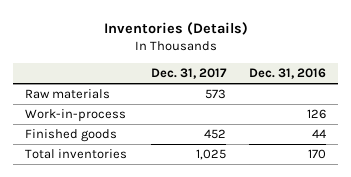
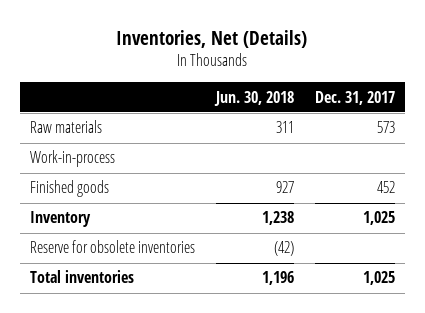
- Inventories (Details)
+ Inventories, Net (Details)
- | Dec. 31, 2017 | Dec. 31, 2016
+ | Jun. 30, 2018 | Dec. 31, 2017
+ Inventory | 1,238 | 1,025
+ Reserve for obsolete inventories | (42) |

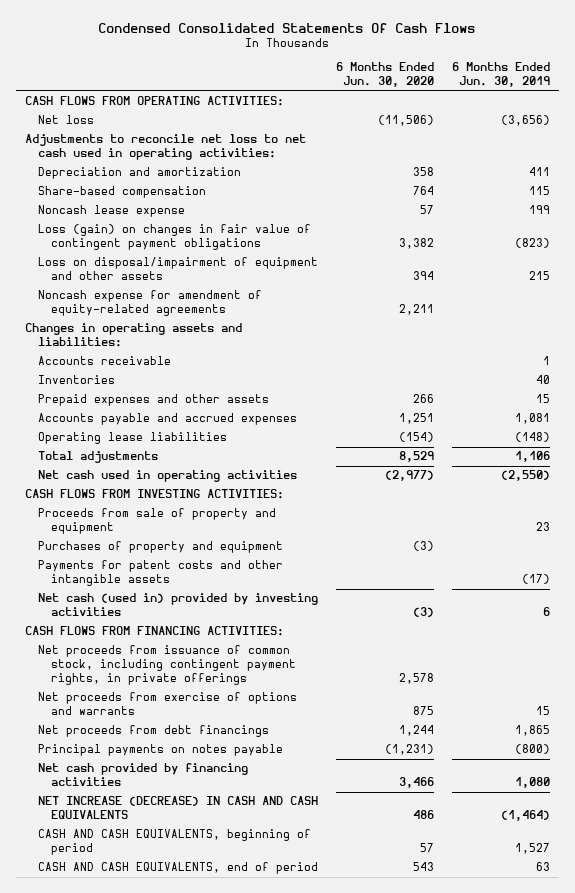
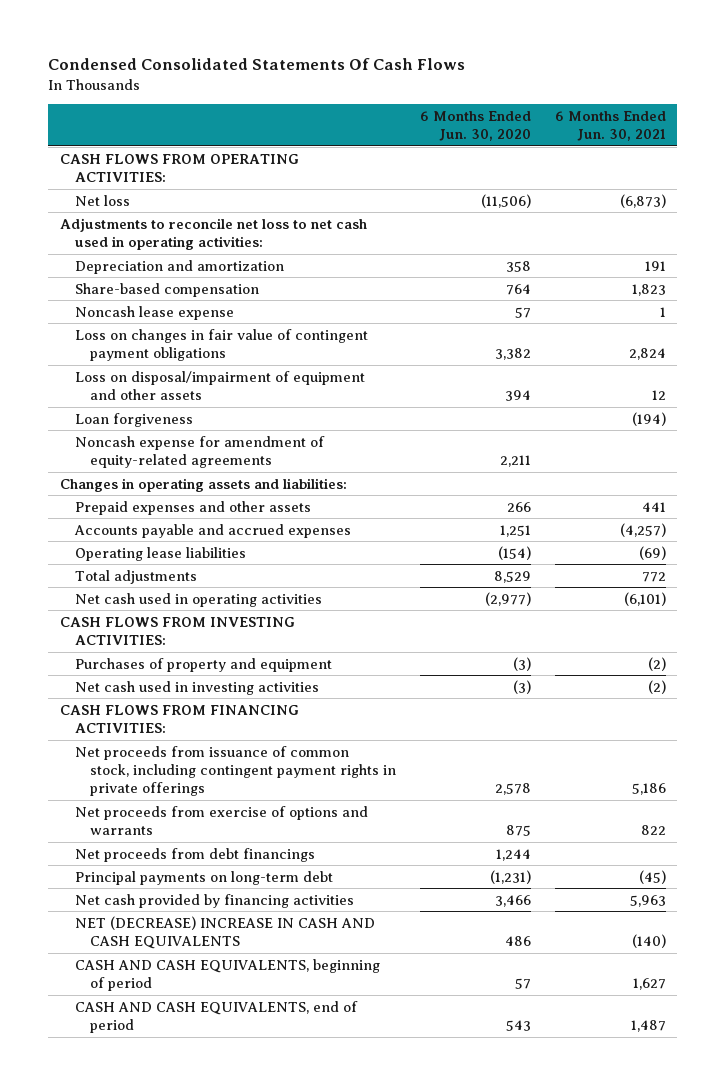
- | 6 Months Ended Jun. 30, 2020 | 6 Months Ended Jun. 30, 2019
+ | 6 Months Ended Jun. 30, 2020 | 6 Months Ended Jun. 30, 2021
- Loss (gain) on changes in fair value of contingent payment obligations | 3,382 | (823)
+ Loss on changes in fair value of contingent payment obligations | 3,382 | 2,824
+ Loan forgiveness | | (194)
- Accounts receivable | | 1
- Inventories | | 40
- Proceeds from sale of property and equipment | | 23
- Payments for patent costs and other intangible assets | | (17)
- Net cash (used in) provided by investing activities | (3) | 6
+ Net cash used in investing activities | (3) | (2)
- Net proceeds from issuance of common stock, including contingent payment rights, in private offerings | 2,578 |
+ Net proceeds from issuance of common stock, including contingent payment rights in private offerings | 2,578 | 5,186
- Principal payments on notes payable | (1,231) | (800)
+ Principal payments on long-term debt | (1,231) | (45)
- NET INCREASE (DECREASE) IN CASH AND CASH EQUIVALENTS | 486 | (1,464)
+ NET (DECREASE) INCREASE IN CASH AND CASH EQUIVALENTS | 486 | (140)

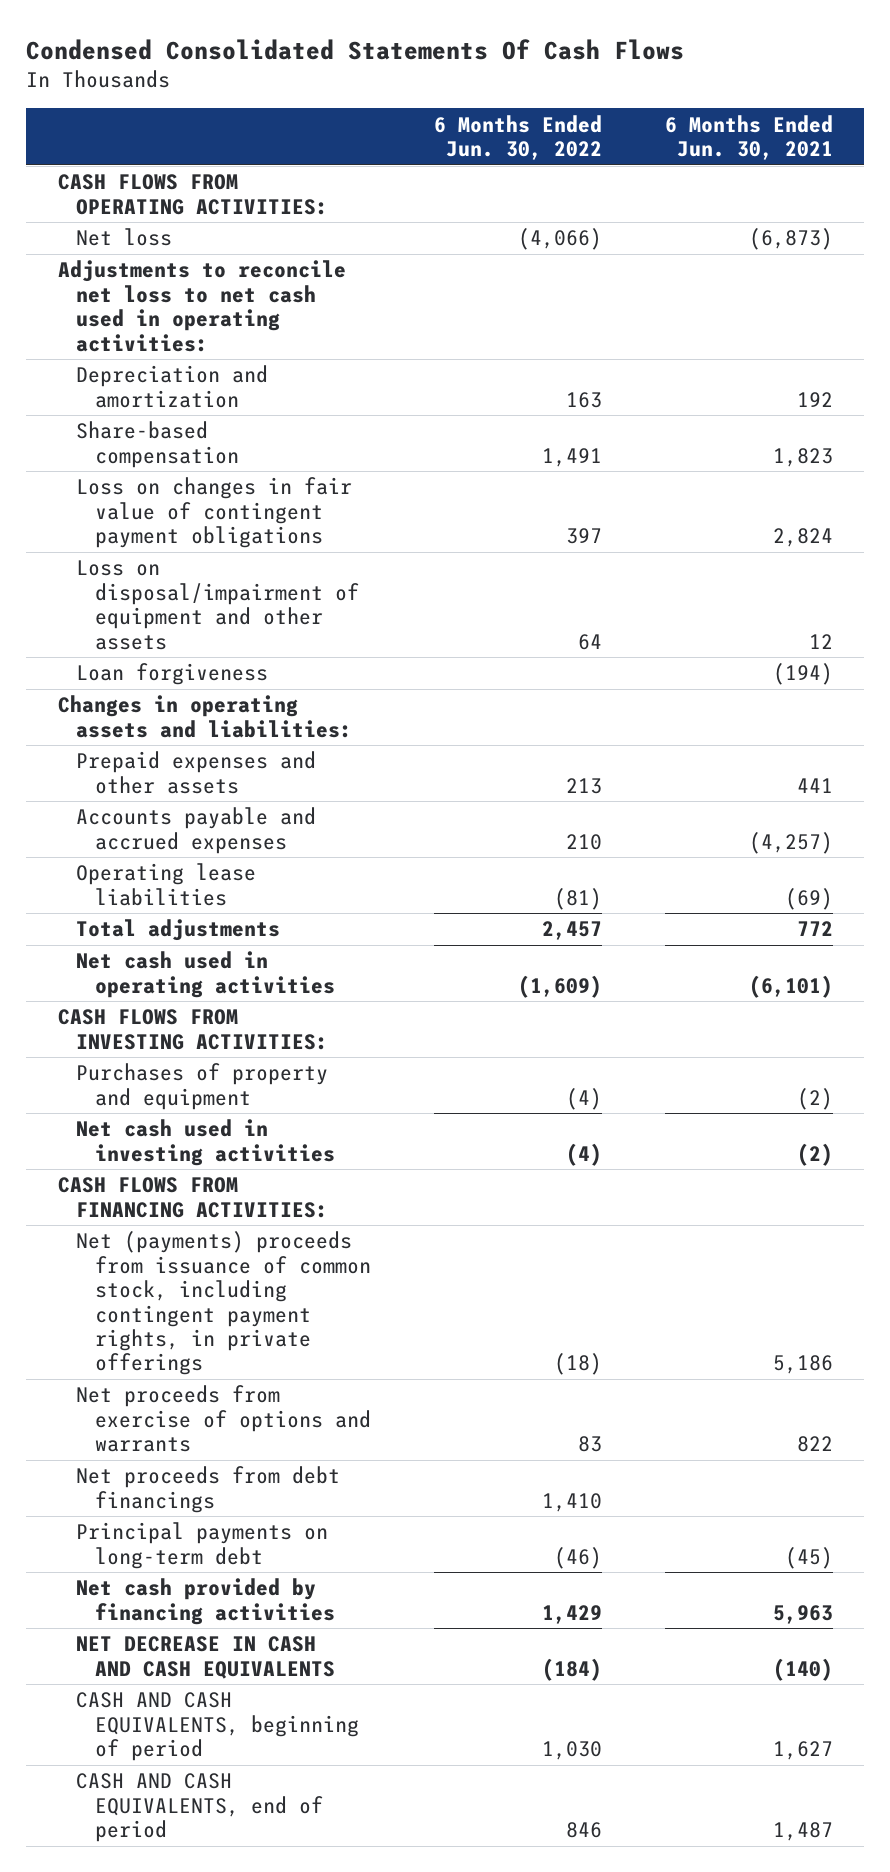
- | 6 Months Ended Jun. 30, 2020 | 6 Months Ended Jun. 30, 2021
+ | 6 Months Ended Jun. 30, 2022 | 6 Months Ended Jun. 30, 2021
- Depreciation and amortization | 358 | 191
+ Depreciation and amortization | 163 | 192
- Noncash lease expense | 57 | 1
- Noncash expense for amendment of equity-related agreements | 2,211 |
- Net proceeds from issuance of common stock, including contingent payment rights in private offerings | 2,578 | 5,186
+ Net (payments) proceeds from issuance of common stock, including contingent payment rights, in private offerings | (18) | 5,186
- NET (DECREASE) INCREASE IN CASH AND CASH EQUIVALENTS | 486 | (140)
+ NET DECREASE IN CASH AND CASH EQUIVALENTS | (184) | (140)

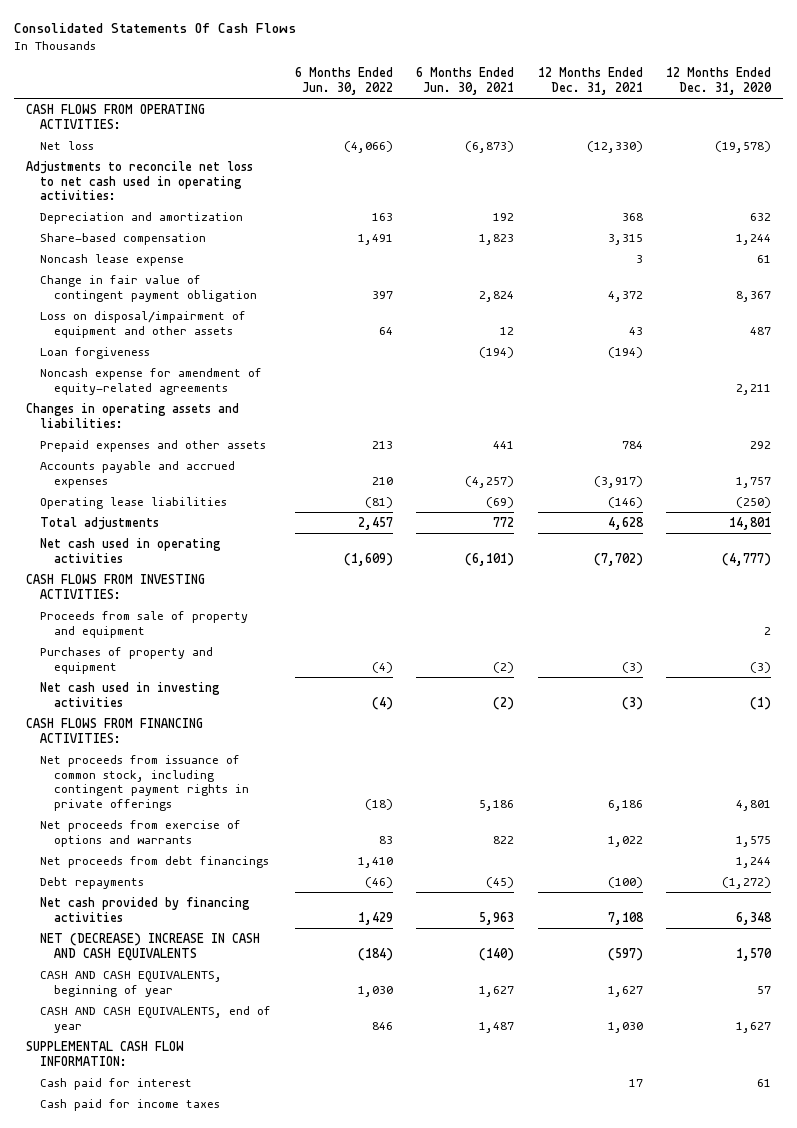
- Condensed Consolidated Statements Of Cash Flows
+ Consolidated Statements Of Cash Flows
- | 6 Months Ended Jun. 30, 2022 | 6 Months Ended Jun. 30, 2021
+ | 6 Months Ended Jun. 30, 2022 | 6 Months Ended Jun. 30, 2021 | 12 Months Ended Dec. 31, 2021 | 12 Months Ended Dec. 31, 2020
- Loss on changes in fair value of contingent payment obligations | 397 | 2,824
+ Noncash lease expense | | | 3 | 61
+ Change in fair value of contingent payment obligation | 397 | 2,824 | 4,372 | 8,367
+ Noncash expense for amendment of equity-related agreements | | | | 2,211
+ Proceeds from sale of property and equipment | | | | 2
- Net (payments) proceeds from issuance of common stock, including contingent payment rights, in private offerings | (18) | 5,186
+ Net proceeds from issuance of common stock, including contingent payment rights in private offerings | (18) | 5,186 | 6,186 | 4,801
- Principal payments on long-term debt | (46) | (45)
+ Debt repayments | (46) | (45) | (100) | (1,272)
- NET DECREASE IN CASH AND CASH EQUIVALENTS | (184) | (140)
- CASH AND CASH EQUIVALENTS, beginning of period | 1,030 | 1,627
- CASH AND CASH EQUIVALENTS, end of period | 846 | 1,487
+ NET (DECREASE) INCREASE IN CASH AND CASH EQUIVALENTS | (184) | (140) | (597) | 1,570
+ CASH AND CASH EQUIVALENTS, beginning of year | 1,030 | 1,627 | 1,627 | 57
+ CASH AND CASH EQUIVALENTS, end of year | 846 | 1,487 | 1,030 | 1,627
+ SUPPLEMENTAL CASH FLOW INFORMATION:
+ Cash paid for interest | | | 17 | 61
+ Cash paid for income taxes

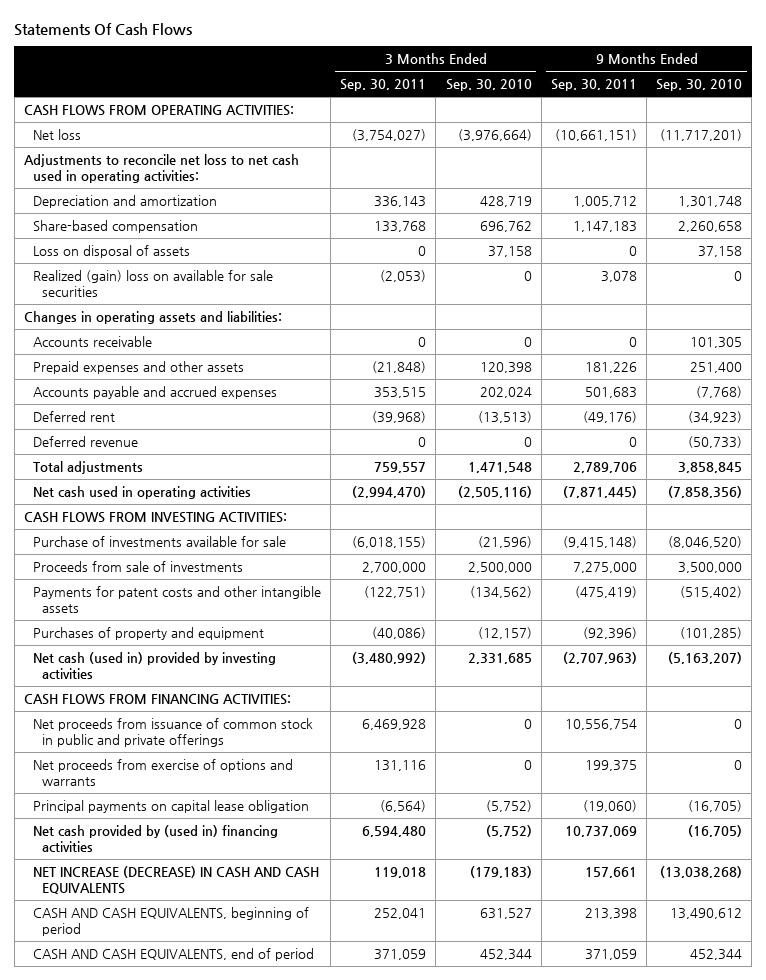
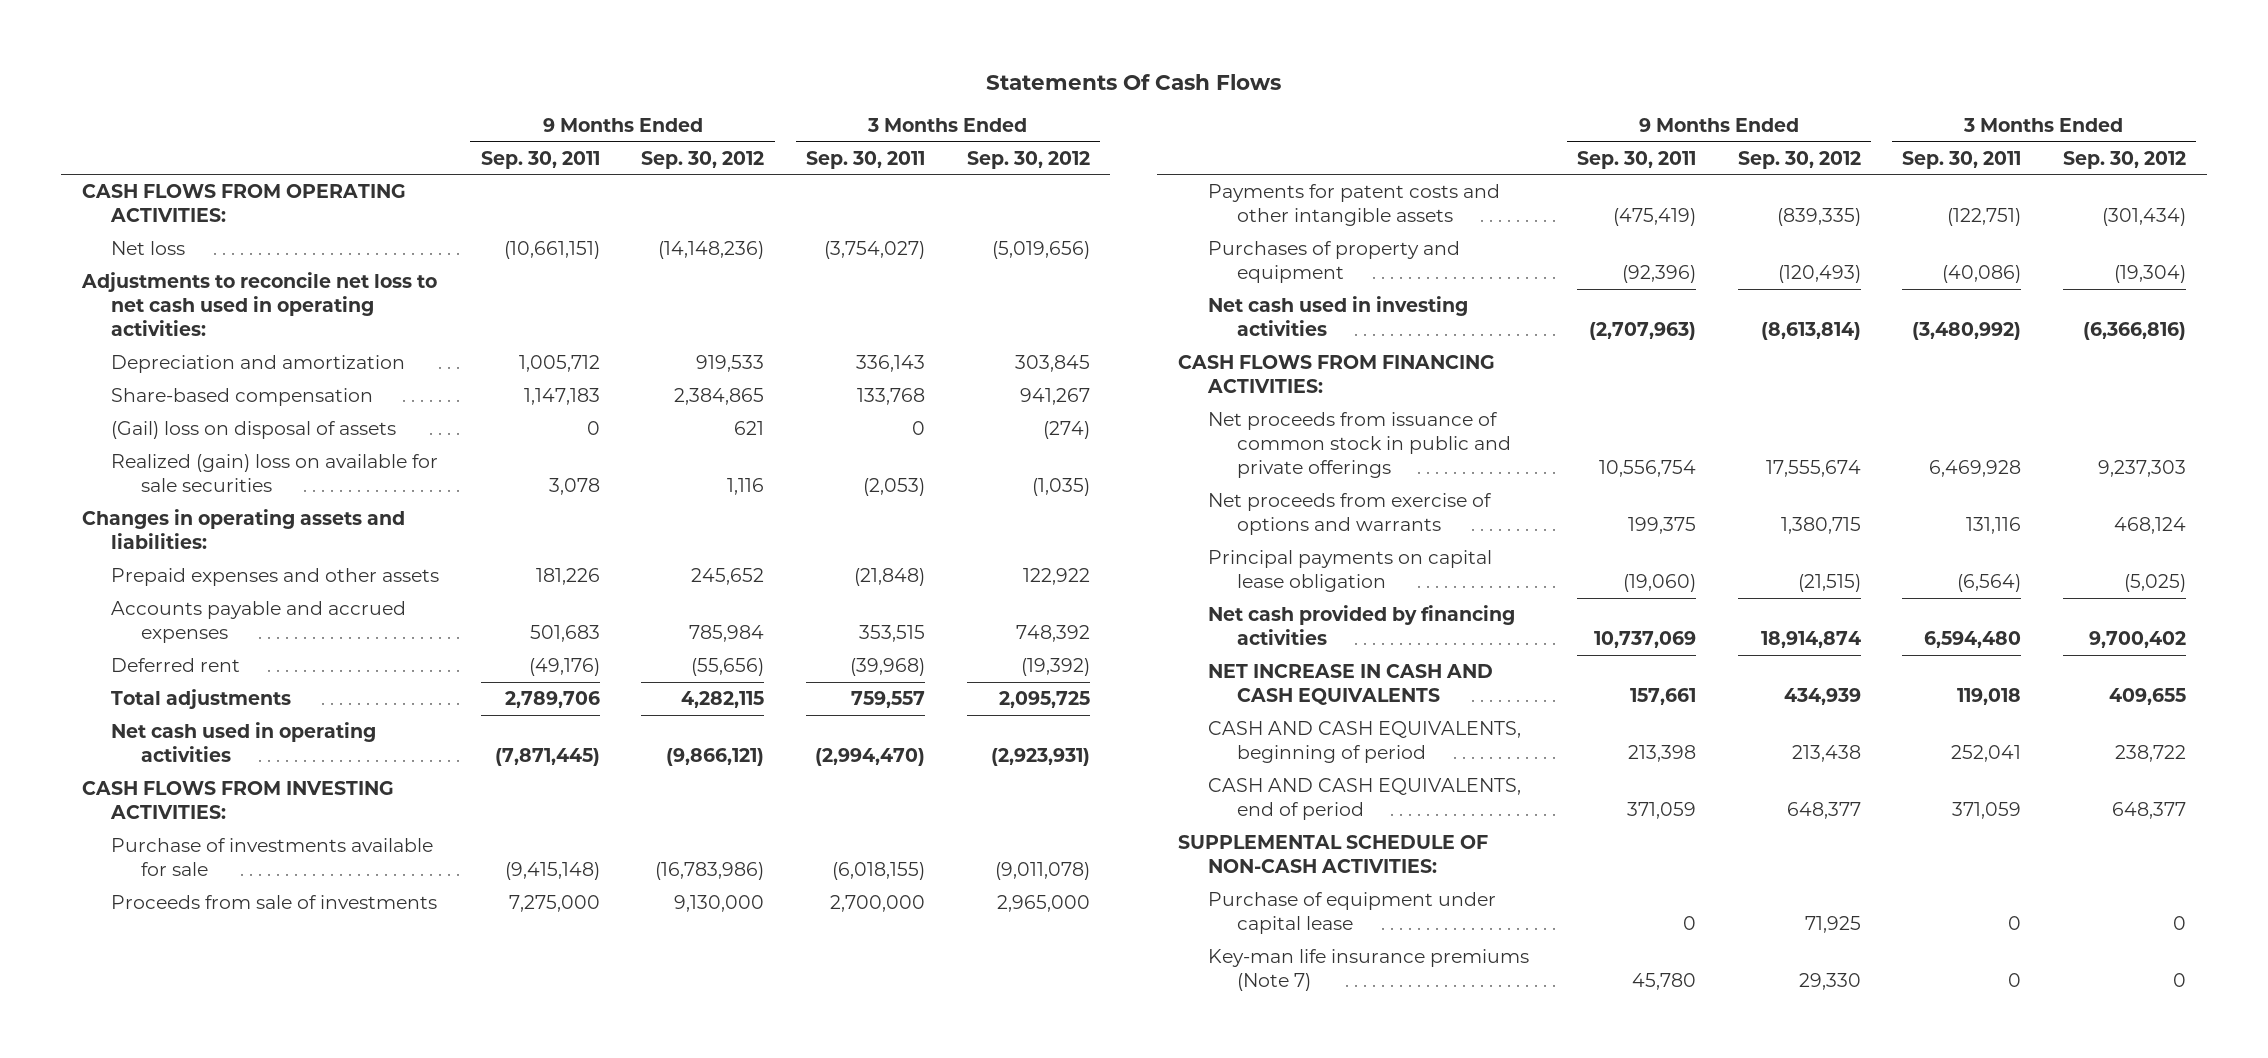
- | 3 Months Ended Sep. 30, 2011 | 3 Months Ended Sep. 30, 2010 | 9 Months Ended Sep. 30, 2011 | 9 Months Ended Sep. 30, 2010
+ | 9 Months Ended Sep. 30, 2011 | 9 Months Ended Sep. 30, 2012 | 3 Months Ended Sep. 30, 2011 | 3 Months Ended Sep. 30, 2012
- Loss on disposal of assets | 0 | 37,158 | 0 | 37,158
+ (Gail) loss on disposal of assets | 0 | 621 | 0 | (274)
- Accounts receivable | 0 | 0 | 0 | 101,305
- Deferred revenue | 0 | 0 | 0 | (50,733)
- Net cash (used in) provided by investing activities | (3,480,992) | 2,331,685 | (2,707,963) | (5,163,207)
+ Net cash used in investing activities | (2,707,963) | (8,613,814) | (3,480,992) | (6,366,816)
- Net cash provided by (used in) financing activities | 6,594,480 | (5,752) | 10,737,069 | (16,705)
- NET INCREASE (DECREASE) IN CASH AND CASH EQUIVALENTS | 119,018 | (179,183) | 157,661 | (13,038,268)
+ Net cash provided by financing activities | 10,737,069 | 18,914,874 | 6,594,480 | 9,700,402
+ NET INCREASE IN CASH AND CASH EQUIVALENTS | 157,661 | 434,939 | 119,018 | 409,655
+ SUPPLEMENTAL SCHEDULE OF NON-CASH ACTIVITIES:
+ Purchase of equipment under capital lease | 0 | 71,925 | 0 | 0
+ Key-man life insurance premiums (Note 7) | 45,780 | 29,330 | 0 | 0

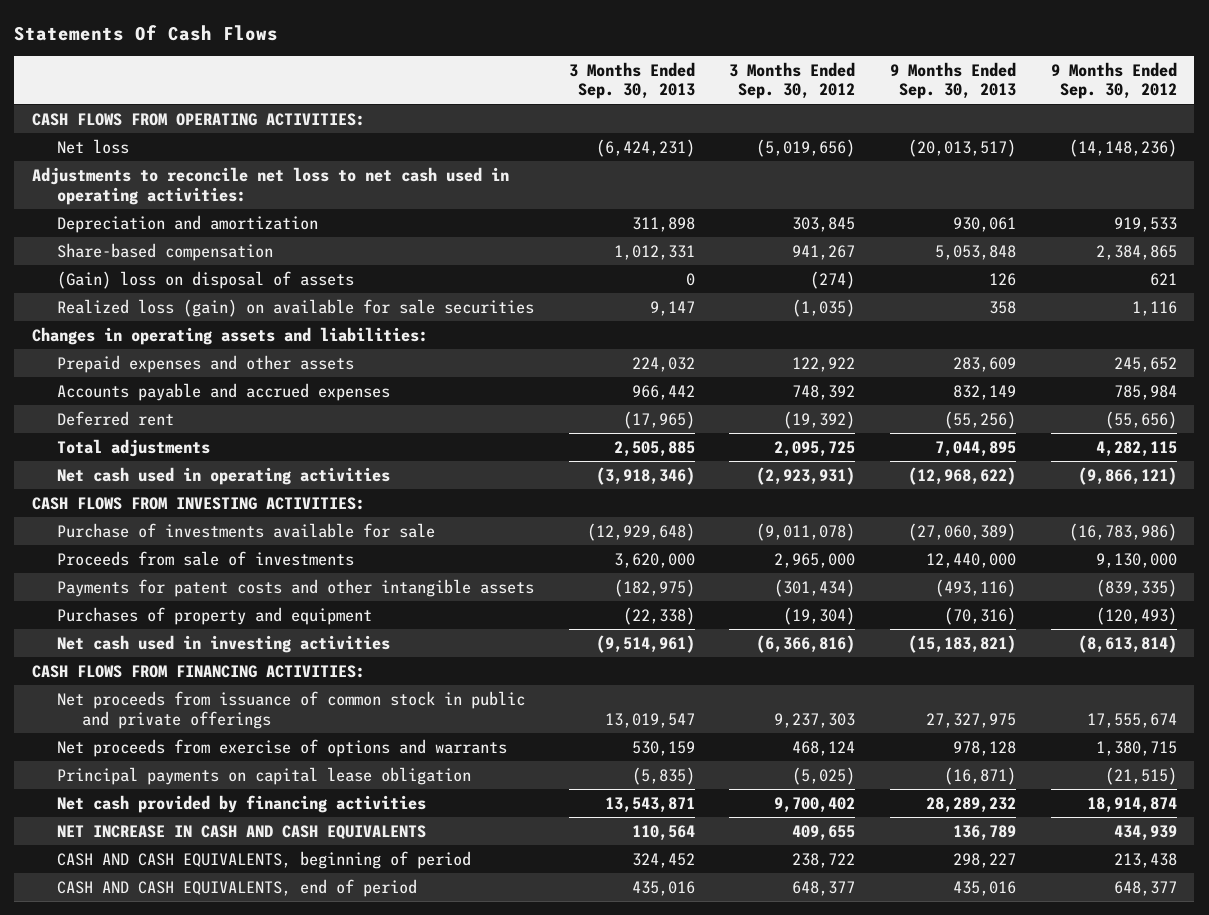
- | 9 Months Ended Sep. 30, 2011 | 9 Months Ended Sep. 30, 2012 | 3 Months Ended Sep. 30, 2011 | 3 Months Ended Sep. 30, 2012
+ | 3 Months Ended Sep. 30, 2013 | 3 Months Ended Sep. 30, 2012 | 9 Months Ended Sep. 30, 2013 | 9 Months Ended Sep. 30, 2012
- (Gail) loss on disposal of assets | 0 | 621 | 0 | (274)
- Realized (gain) loss on available for sale securities | 3,078 | 1,116 | (2,053) | (1,035)
+ (Gain) loss on disposal of assets | 0 | (274) | 126 | 621
+ Realized loss (gain) on available for sale securities | 9,147 | (1,035) | 358 | 1,116
- SUPPLEMENTAL SCHEDULE OF NON-CASH ACTIVITIES:
- Purchase of equipment under capital lease | 0 | 71,925 | 0 | 0
- Key-man life insurance premiums (Note 7) | 45,780 | 29,330 | 0 | 0

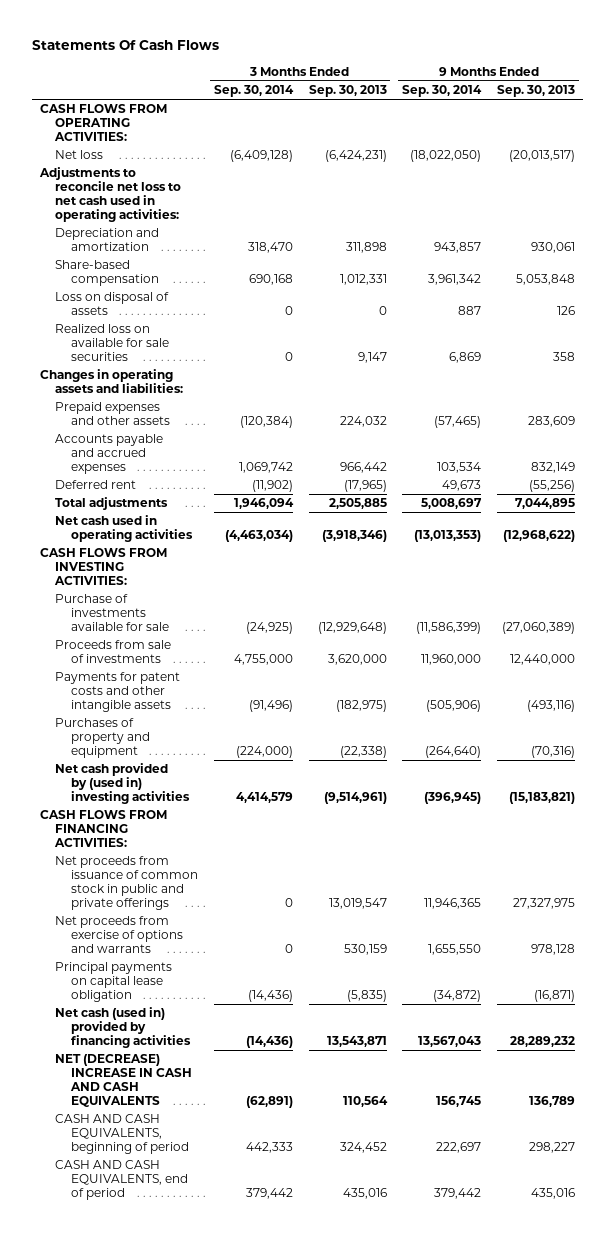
- | 3 Months Ended Sep. 30, 2013 | 3 Months Ended Sep. 30, 2012 | 9 Months Ended Sep. 30, 2013 | 9 Months Ended Sep. 30, 2012
+ | 3 Months Ended Sep. 30, 2014 | 3 Months Ended Sep. 30, 2013 | 9 Months Ended Sep. 30, 2014 | 9 Months Ended Sep. 30, 2013
- (Gain) loss on disposal of assets | 0 | (274) | 126 | 621
- Realized loss (gain) on available for sale securities | 9,147 | (1,035) | 358 | 1,116
+ Loss on disposal of assets | 0 | 0 | 887 | 126
+ Realized loss on available for sale securities | 0 | 9,147 | 6,869 | 358
- Net cash used in investing activities | (9,514,961) | (6,366,816) | (15,183,821) | (8,613,814)
+ Net cash provided by (used in) investing activities | 4,414,579 | (9,514,961) | (396,945) | (15,183,821)
- Net cash provided by financing activities | 13,543,871 | 9,700,402 | 28,289,232 | 18,914,874
- NET INCREASE IN CASH AND CASH EQUIVALENTS | 110,564 | 409,655 | 136,789 | 434,939
+ Net cash (used in) provided by financing activities | (14,436) | 13,543,871 | 13,567,043 | 28,289,232
+ NET (DECREASE) INCREASE IN CASH AND CASH EQUIVALENTS | (62,891) | 110,564 | 156,745 | 136,789

